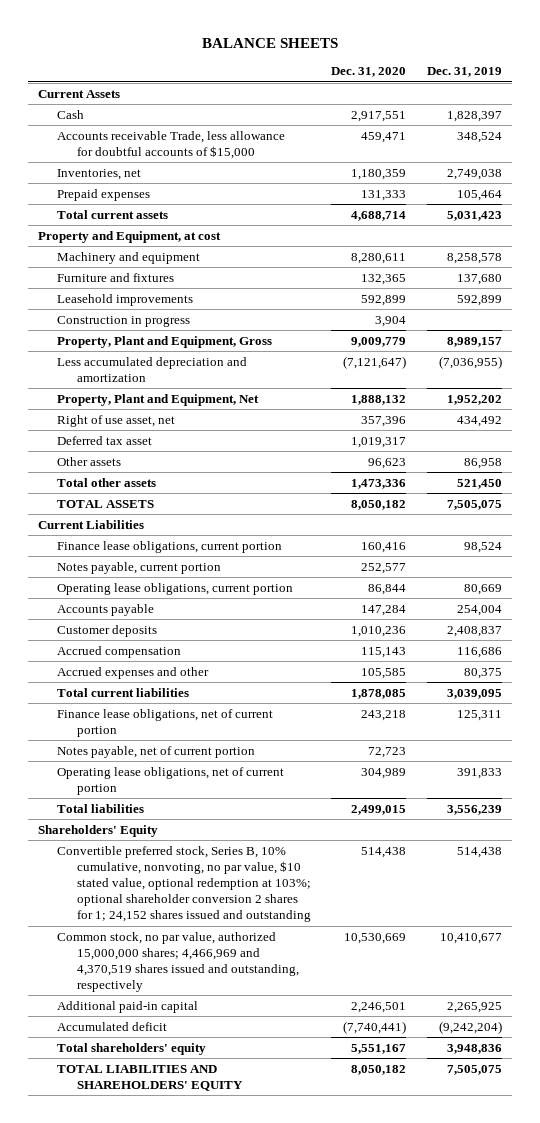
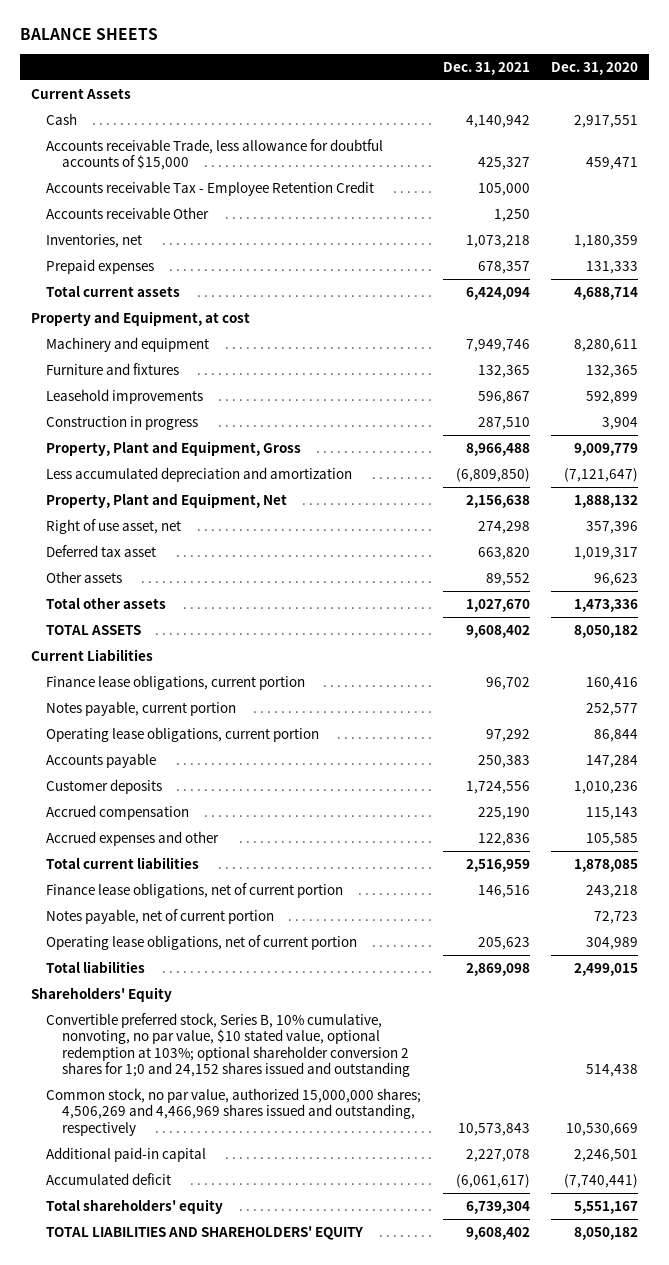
- | Dec. 31, 2020 | Dec. 31, 2019
+ | Dec. 31, 2021 | Dec. 31, 2020
+ Accounts receivable Tax - Employee Retention Credit | 105,000 |
+ Accounts receivable Other | 1,250 |
- Convertible preferred stock, Series B, 10% cumulative, nonvoting, no par value, $10 stated value, optional redemption at 103%; optional shareholder conversion 2 shares for 1; 24,152 shares issued and outstanding | 514,438 | 514,438
- Common stock, no par value, authorized 15,000,000 shares; 4,466,969 and 4,370,519 shares issued and outstanding, respectively | 10,530,669 | 10,410,677
+ Convertible preferred stock, Series B, 10% cumulative, nonvoting, no par value, $10 stated value, optional redemption at 103%; optional shareholder conversion 2 shares for 1;0 and 24,152 shares issued and outstanding | | 514,438
+ Common stock, no par value, authorized 15,000,000 shares; 4,506,269 and 4,466,969 shares issued and outstanding, respectively | 10,573,843 | 10,530,669

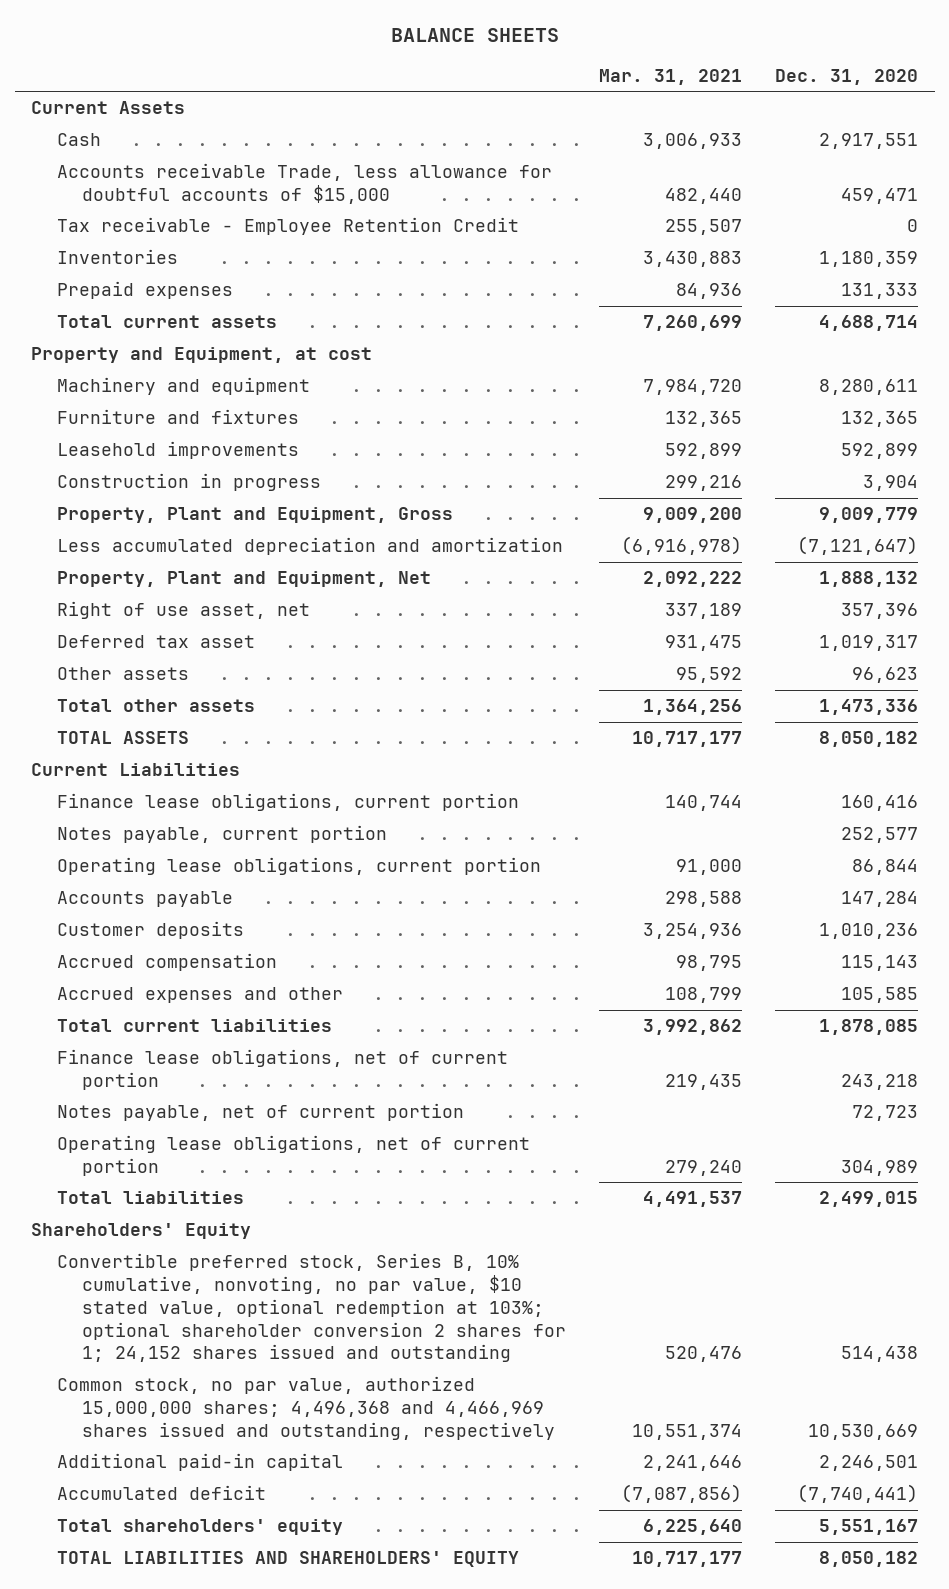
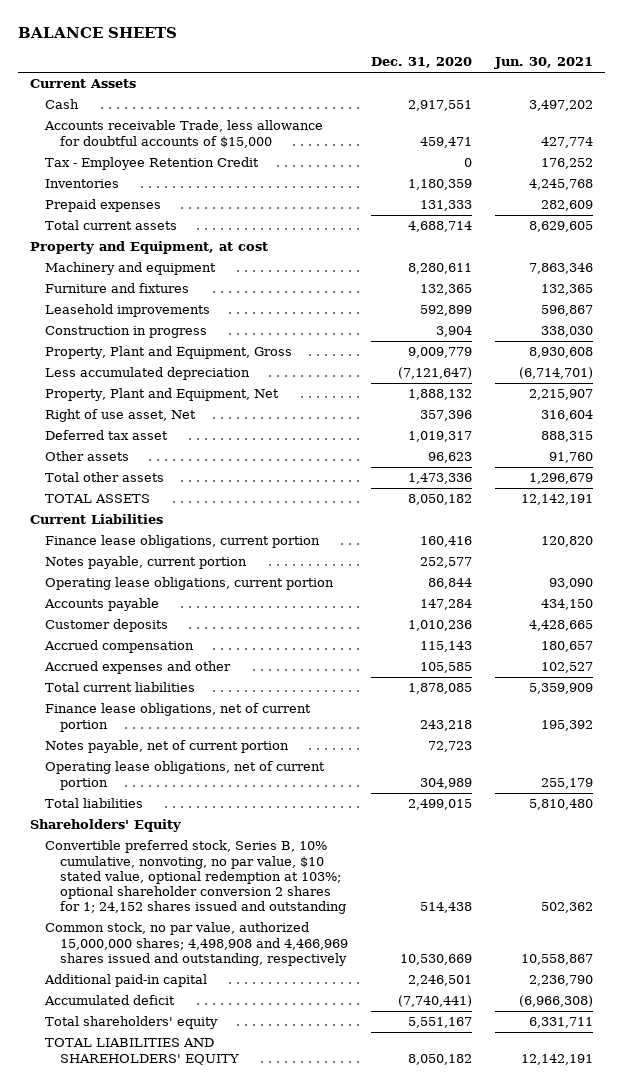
- | Mar. 31, 2021 | Dec. 31, 2020
+ | Dec. 31, 2020 | Jun. 30, 2021
- Tax receivable - Employee Retention Credit | 255,507 | 0
+ Tax - Employee Retention Credit | 0 | 176,252
- Less accumulated depreciation and amortization | (6,916,978) | (7,121,647)
+ Less accumulated depreciation | (7,121,647) | (6,714,701)
- Right of use asset, net | 337,189 | 357,396
+ Right of use asset, Net | 357,396 | 316,604
- Common stock, no par value, authorized 15,000,000 shares; 4,496,368 and 4,466,969 shares issued and outstanding, respectively | 10,551,374 | 10,530,669
+ Common stock, no par value, authorized 15,000,000 shares; 4,498,908 and 4,466,969 shares issued and outstanding, respectively | 10,530,669 | 10,558,867

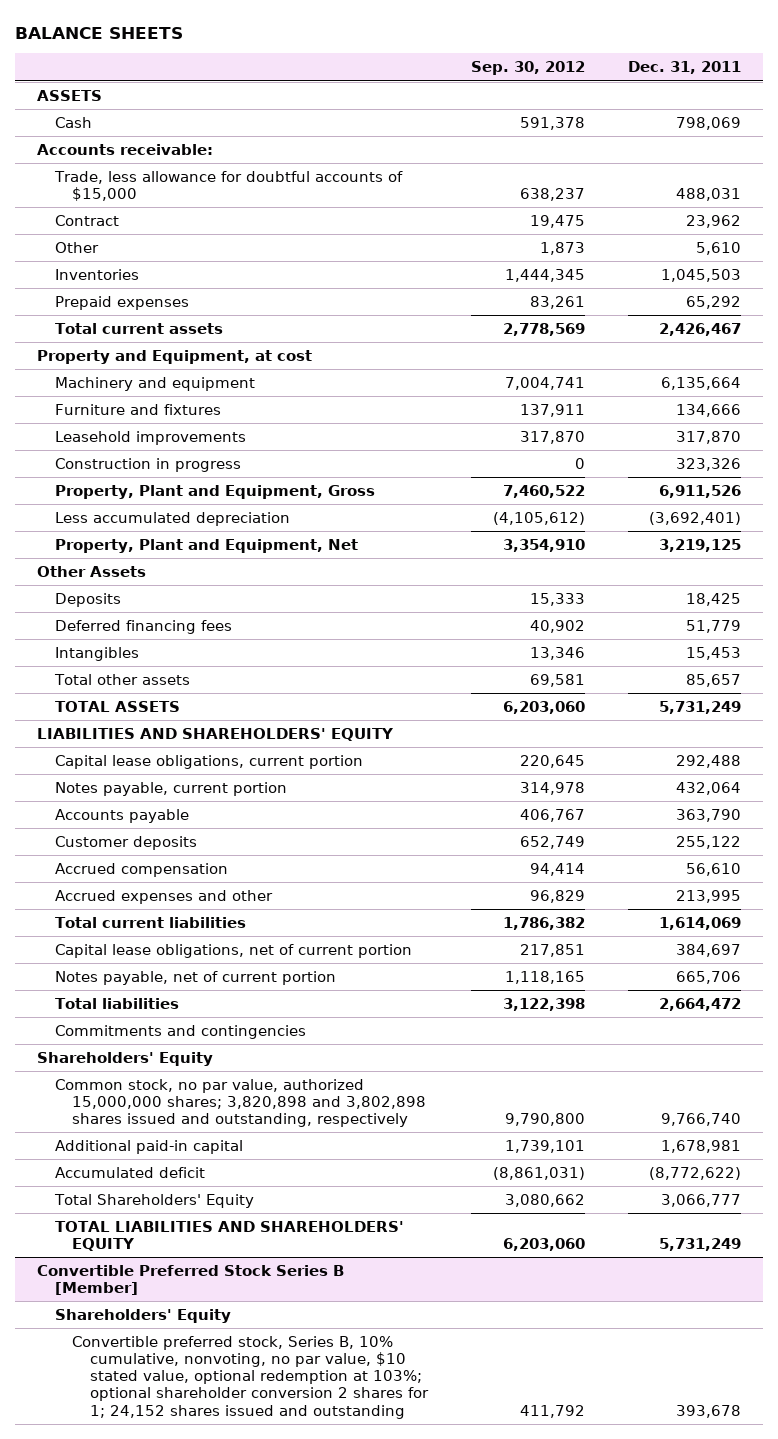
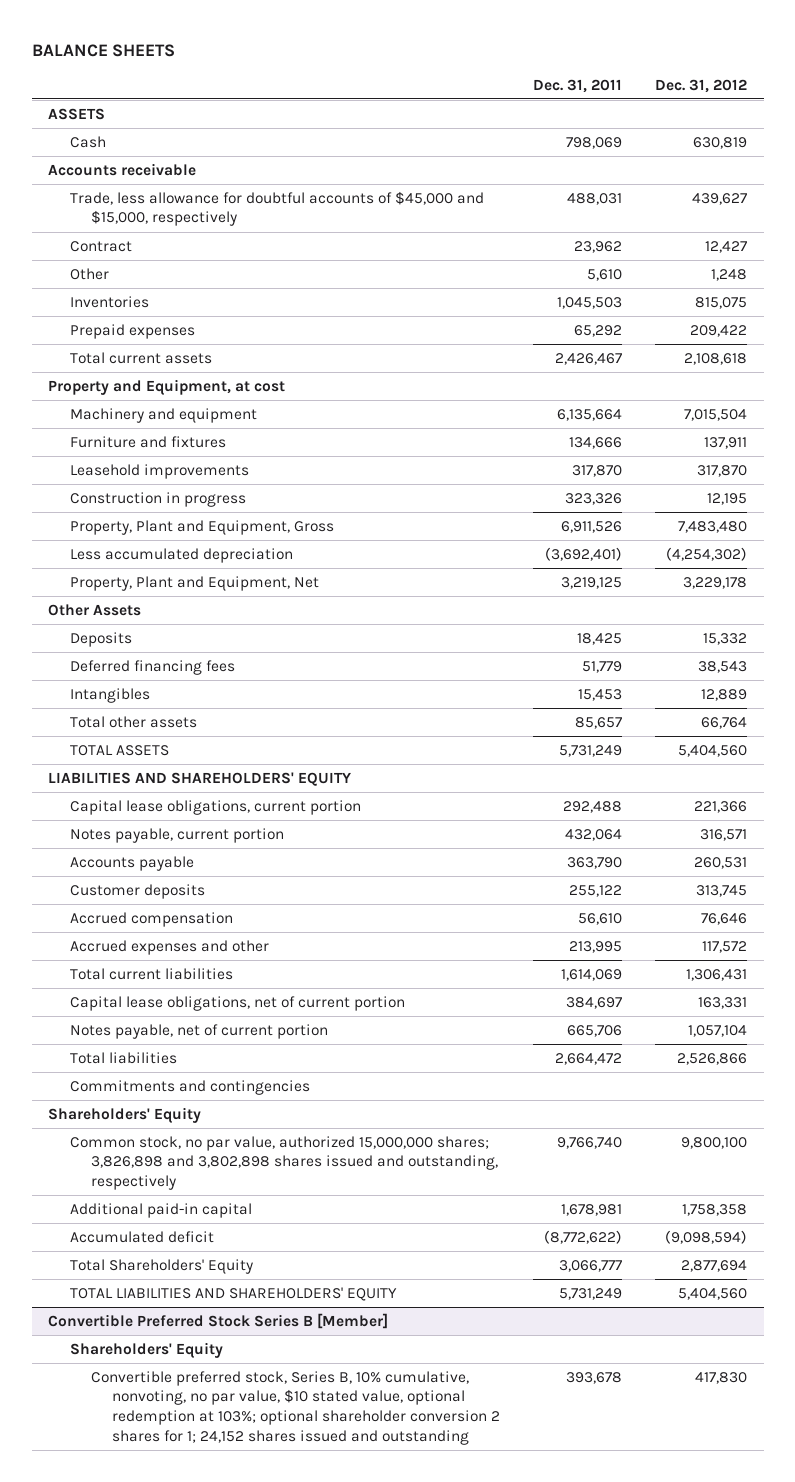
- | Sep. 30, 2012 | Dec. 31, 2011
+ | Dec. 31, 2011 | Dec. 31, 2012
- Accounts receivable:
- Trade, less allowance for doubtful accounts of $15,000 | 638,237 | 488,031
+ Accounts receivable
+ Trade, less allowance for doubtful accounts of $45,000 and $15,000, respectively | 488,031 | 439,627
- Common stock, no par value, authorized 15,000,000 shares; 3,820,898 and 3,802,898 shares issued and outstanding, respectively | 9,790,800 | 9,766,740
+ Common stock, no par value, authorized 15,000,000 shares; 3,826,898 and 3,802,898 shares issued and outstanding, respectively | 9,766,740 | 9,800,100

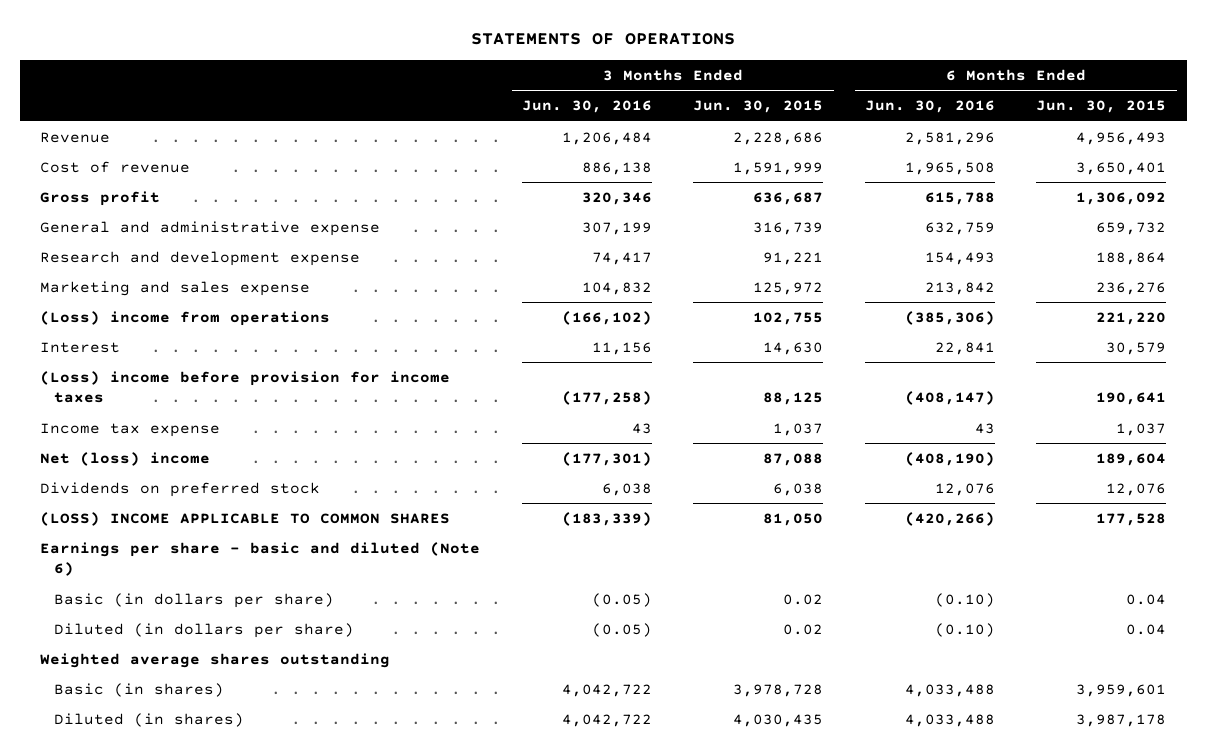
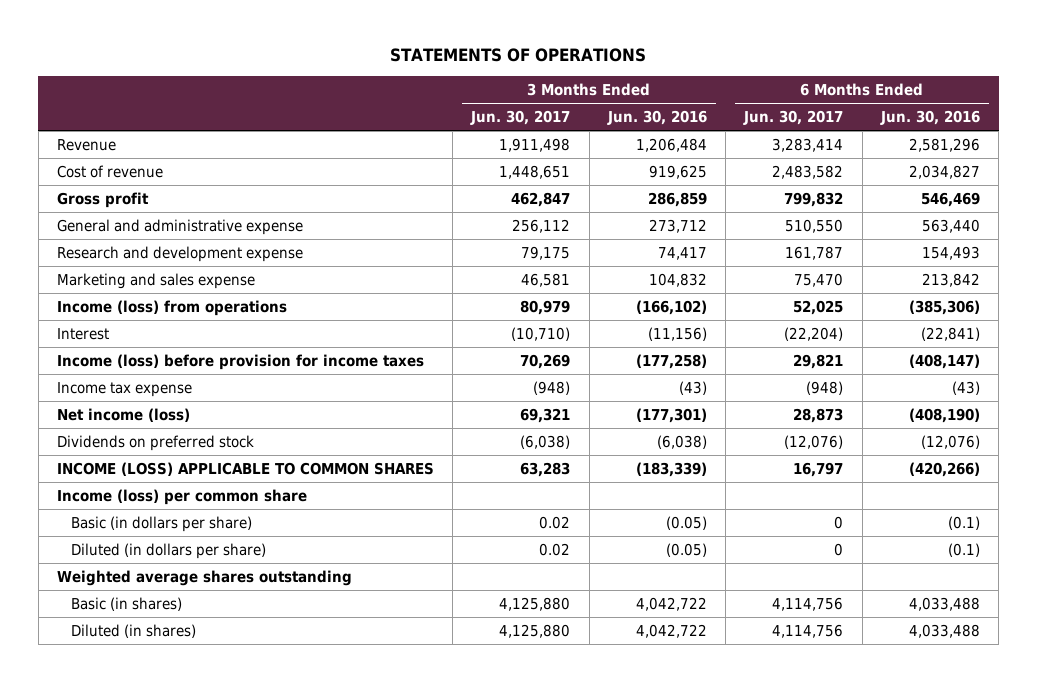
- | 3 Months Ended Jun. 30, 2016 | 3 Months Ended Jun. 30, 2015 | 6 Months Ended Jun. 30, 2016 | 6 Months Ended Jun. 30, 2015
+ | 3 Months Ended Jun. 30, 2017 | 3 Months Ended Jun. 30, 2016 | 6 Months Ended Jun. 30, 2017 | 6 Months Ended Jun. 30, 2016
- Cost of revenue | 886,138 | 1,591,999 | 1,965,508 | 3,650,401
- Gross profit | 320,346 | 636,687 | 615,788 | 1,306,092
- General and administrative expense | 307,199 | 316,739 | 632,759 | 659,732
+ Cost of revenue | 1,448,651 | 919,625 | 2,483,582 | 2,034,827
+ Gross profit | 462,847 | 286,859 | 799,832 | 546,469
+ General and administrative expense | 256,112 | 273,712 | 510,550 | 563,440
- (Loss) income from operations | (166,102) | 102,755 | (385,306) | 221,220
- Interest | 11,156 | 14,630 | 22,841 | 30,579
- (Loss) income before provision for income taxes | (177,258) | 88,125 | (408,147) | 190,641
- Income tax expense | 43 | 1,037 | 43 | 1,037
- Net (loss) income | (177,301) | 87,088 | (408,190) | 189,604
- Dividends on preferred stock | 6,038 | 6,038 | 12,076 | 12,076
- (LOSS) INCOME APPLICABLE TO COMMON SHARES | (183,339) | 81,050 | (420,266) | 177,528
- Earnings per share - basic and diluted (Note 6)
- Basic (in dollars per share) | (0.05) | 0.02 | (0.10) | 0.04
- Diluted (in dollars per share) | (0.05) | 0.02 | (0.10) | 0.04
+ Income (loss) from operations | 80,979 | (166,102) | 52,025 | (385,306)
+ Interest | (10,710) | (11,156) | (22,204) | (22,841)
+ Income (loss) before provision for income taxes | 70,269 | (177,258) | 29,821 | (408,147)
+ Income tax expense | (948) | (43) | (948) | (43)
+ Net income (loss) | 69,321 | (177,301) | 28,873 | (408,190)
+ Dividends on preferred stock | (6,038) | (6,038) | (12,076) | (12,076)
+ INCOME (LOSS) APPLICABLE TO COMMON SHARES | 63,283 | (183,339) | 16,797 | (420,266)
+ Income (loss) per common share
+ Basic (in dollars per share) | 0.02 | (0.05) | 0 | (0.1)
+ Diluted (in dollars per share) | 0.02 | (0.05) | 0 | (0.1)

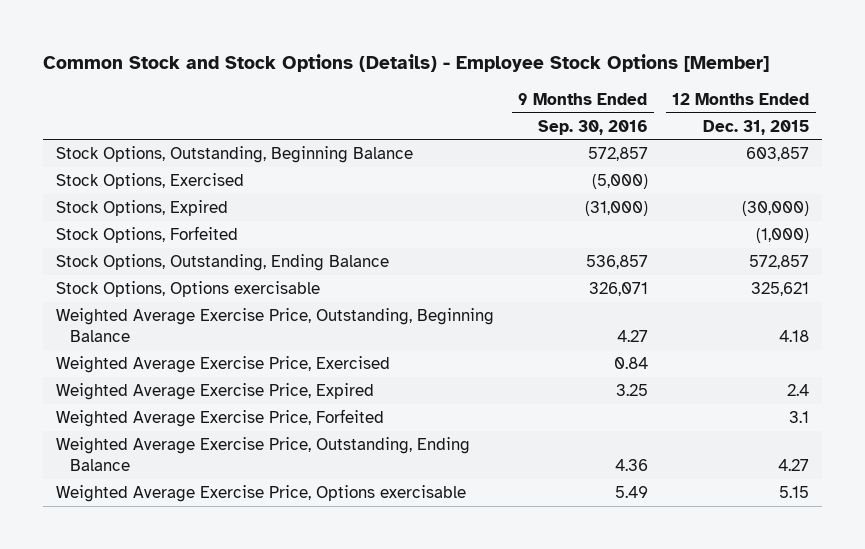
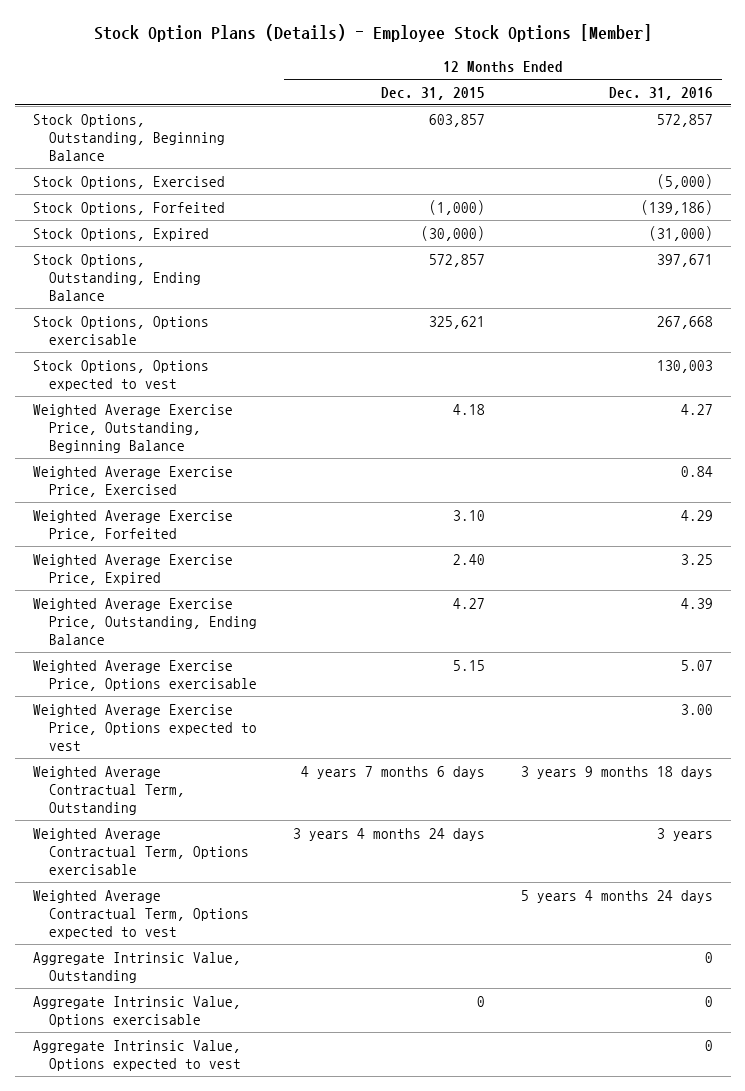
- Common Stock and Stock Options (Details) - Employee Stock Options [Member]
+ Stock Option Plans (Details) - Employee Stock Options [Member]
- | 9 Months Ended Sep. 30, 2016 | 12 Months Ended Dec. 31, 2015
+ | 12 Months Ended Dec. 31, 2015 | 12 Months Ended Dec. 31, 2016
moved down: Stock Options, Expired | (30,000) | (31,000)
+ Stock Options, Options expected to vest | | 130,003
- Weighted Average Exercise Price, Expired | 3.25 | 2.4
- Weighted Average Exercise Price, Forfeited | | 3.1
+ Weighted Average Exercise Price, Forfeited | 3.10 | 4.29
+ Weighted Average Exercise Price, Expired | 2.40 | 3.25
+ Weighted Average Exercise Price, Options expected to vest | | 3.00
+ Weighted Average Contractual Term, Outstanding | 4 years 7 months 6 days | 3 years 9 months 18 days
+ Weighted Average Contractual Term, Options exercisable | 3 years 4 months 24 days | 3 years
+ Weighted Average Contractual Term, Options expected to vest | | 5 years 4 months 24 days
+ Aggregate Intrinsic Value, Outstanding | | 0
+ Aggregate Intrinsic Value, Options exercisable | 0 | 0
+ Aggregate Intrinsic Value, Options expected to vest | | 0

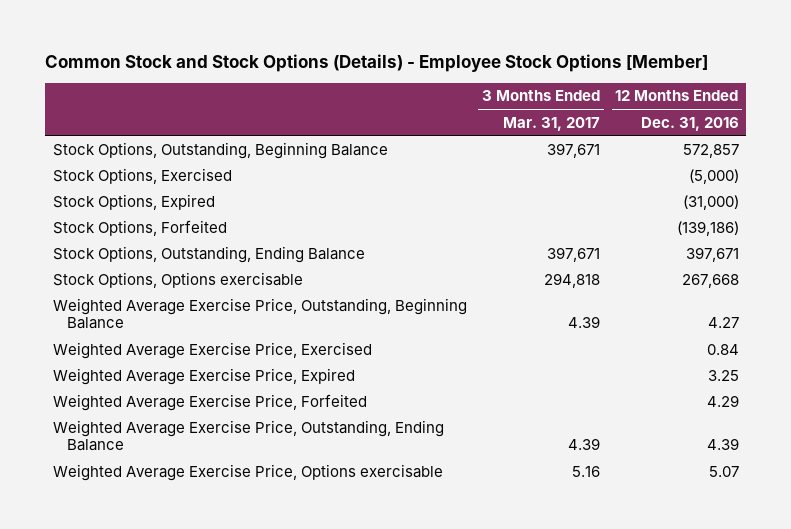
- Stock Option Plans (Details) - Employee Stock Options [Member]
+ Common Stock and Stock Options (Details) - Employee Stock Options [Member]
- | 12 Months Ended Dec. 31, 2015 | 12 Months Ended Dec. 31, 2016
+ | 3 Months Ended Mar. 31, 2017 | 12 Months Ended Dec. 31, 2016
moved down: Stock Options, Forfeited | | (139,186)
- Stock Options, Options expected to vest | | 130,003
moved down: Weighted Average Exercise Price, Forfeited | | 4.29
- Weighted Average Exercise Price, Options expected to vest | | 3.00
- Weighted Average Contractual Term, Outstanding | 4 years 7 months 6 days | 3 years 9 months 18 days
- Weighted Average Contractual Term, Options exercisable | 3 years 4 months 24 days | 3 years
- Weighted Average Contractual Term, Options expected to vest | | 5 years 4 months 24 days
- Aggregate Intrinsic Value, Outstanding | | 0
- Aggregate Intrinsic Value, Options exercisable | 0 | 0
- Aggregate Intrinsic Value, Options expected to vest | | 0

